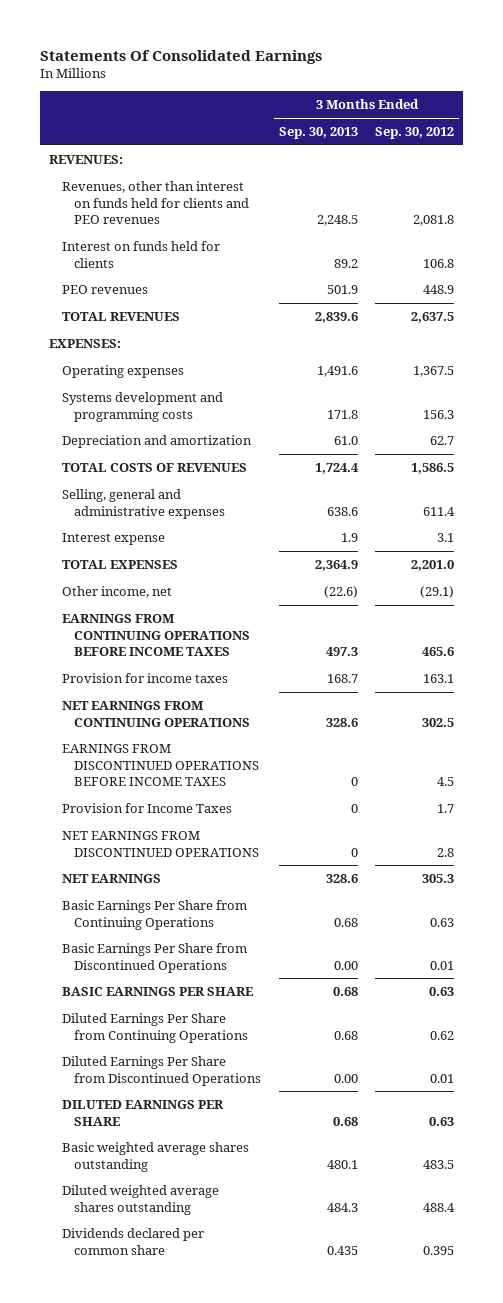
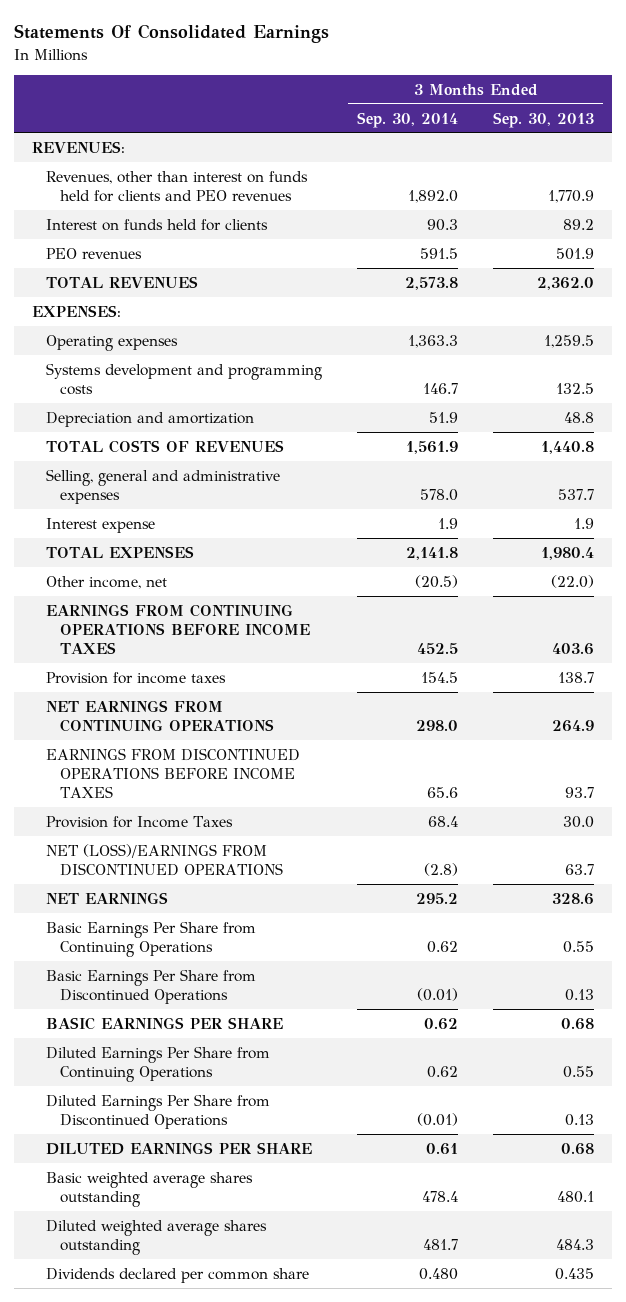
- | 3 Months Ended Sep. 30, 2013 | 3 Months Ended Sep. 30, 2012
+ | 3 Months Ended Sep. 30, 2014 | 3 Months Ended Sep. 30, 2013
- Revenues, other than interest on funds held for clients and PEO revenues | 2,248.5 | 2,081.8
+ Revenues, other than interest on funds held for clients and PEO revenues | 1,892.0 | 1,770.9
- TOTAL REVENUES | 2,839.6 | 2,637.5
+ TOTAL REVENUES | 2,573.8 | 2,362.0
- Operating expenses | 1,491.6 | 1,367.5
- Systems development and programming costs | 171.8 | 156.3
- Depreciation and amortization | 61.0 | 62.7
- TOTAL COSTS OF REVENUES | 1,724.4 | 1,586.5
- Selling, general and administrative expenses | 638.6 | 611.4
+ Operating expenses | 1,363.3 | 1,259.5
+ Systems development and programming costs | 146.7 | 132.5
+ Depreciation and amortization | 51.9 | 48.8
+ TOTAL COSTS OF REVENUES | 1,561.9 | 1,440.8
+ Selling, general and administrative expenses | 578.0 | 537.7
- TOTAL EXPENSES | 2,364.9 | 2,201.0
- Other income, net | (22.6) | (29.1)
- EARNINGS FROM CONTINUING OPERATIONS BEFORE INCOME TAXES | 497.3 | 465.6
- Provision for income taxes | 168.7 | 163.1
- NET EARNINGS FROM CONTINUING OPERATIONS | 328.6 | 302.5
- EARNINGS FROM DISCONTINUED OPERATIONS BEFORE INCOME TAXES | 0 | 4.5
- Provision for Income Taxes | 0 | 1.7
- NET EARNINGS FROM DISCONTINUED OPERATIONS | 0 | 2.8
+ TOTAL EXPENSES | 2,141.8 | 1,980.4
+ Other income, net | (20.5) | (22.0)
+ EARNINGS FROM CONTINUING OPERATIONS BEFORE INCOME TAXES | 452.5 | 403.6
+ Provision for income taxes | 154.5 | 138.7
+ NET EARNINGS FROM CONTINUING OPERATIONS | 298.0 | 264.9
+ EARNINGS FROM DISCONTINUED OPERATIONS BEFORE INCOME TAXES | 65.6 | 93.7
+ Provision for Income Taxes | 68.4 | 30.0
+ NET (LOSS)/EARNINGS FROM DISCONTINUED OPERATIONS | (2.8) | 63.7
- Basic Earnings Per Share from Continuing Operations | 0.68 | 0.63
- Basic Earnings Per Share from Discontinued Operations | 0.00 | 0.01
+ Basic Earnings Per Share from Continuing Operations | 0.62 | 0.55
+ Basic Earnings Per Share from Discontinued Operations | (0.01) | 0.13
- Diluted Earnings Per Share from Continuing Operations | 0.68 | 0.62
- Diluted Earnings Per Share from Discontinued Operations | 0.00 | 0.01
+ Diluted Earnings Per Share from Continuing Operations | 0.62 | 0.55
+ Diluted Earnings Per Share from Discontinued Operations | (0.01) | 0.13

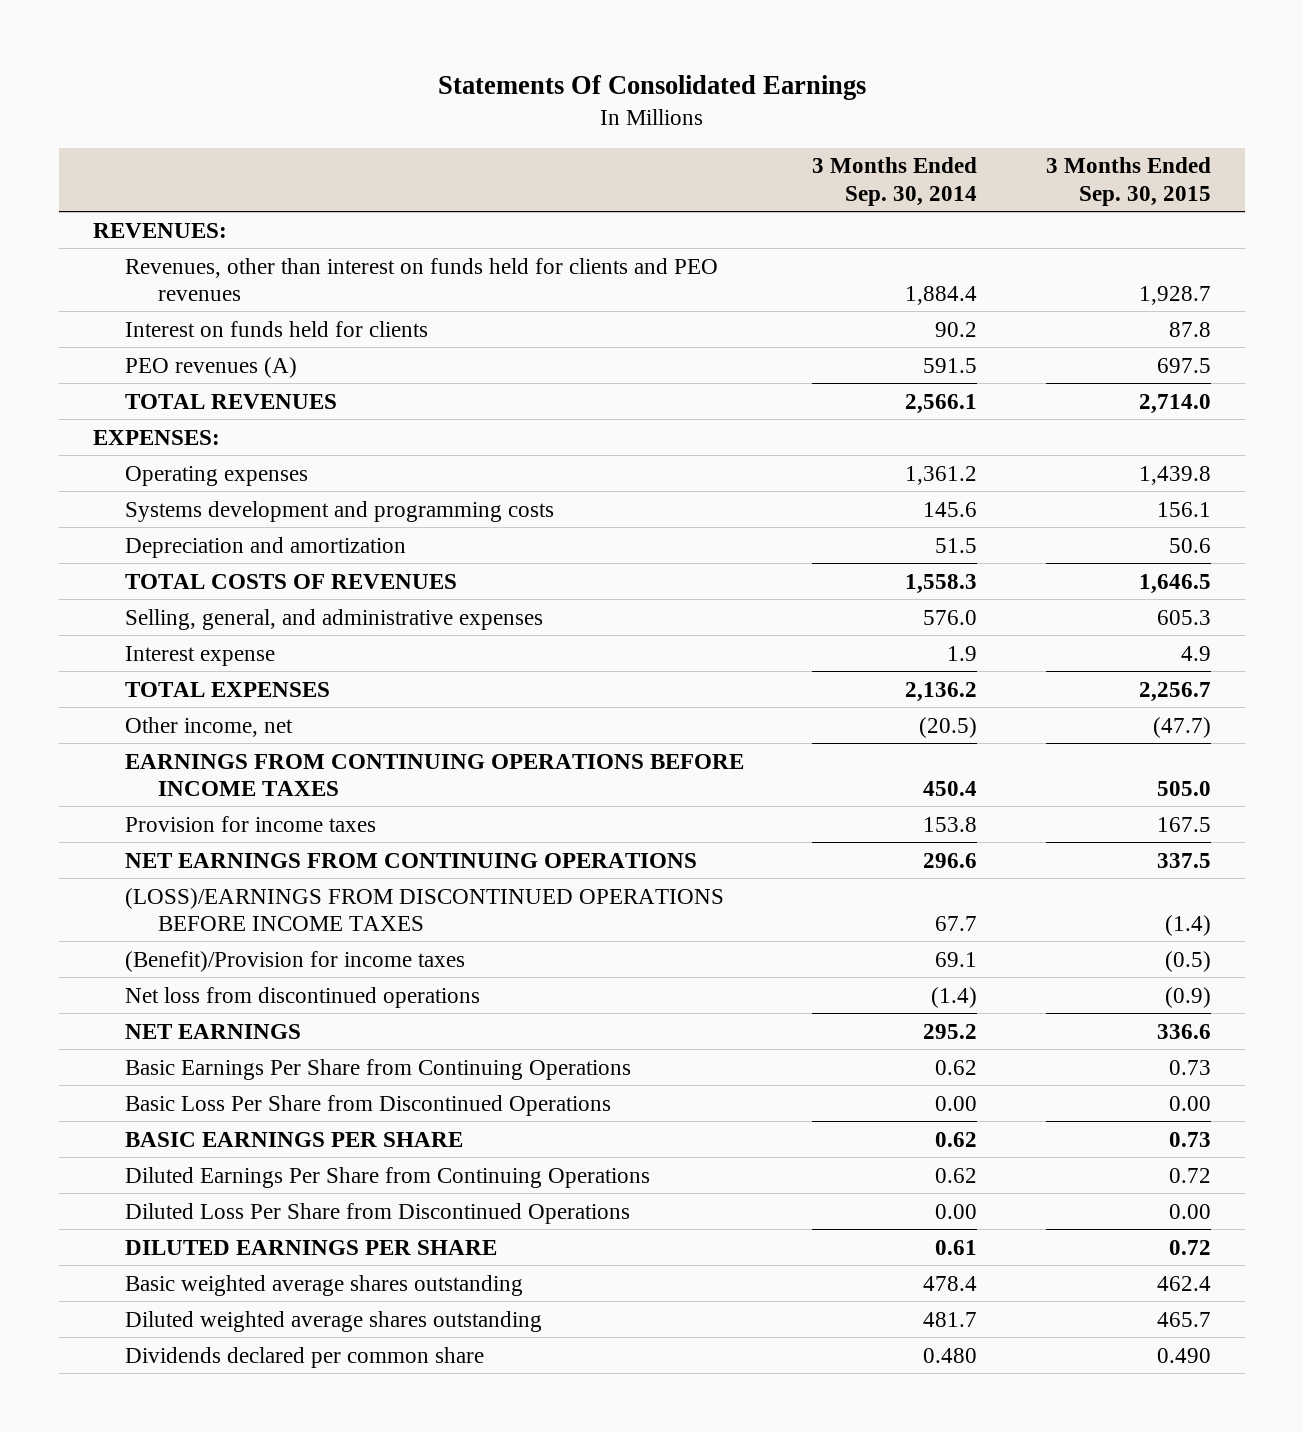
- | 3 Months Ended Sep. 30, 2014 | 3 Months Ended Sep. 30, 2013
+ | 3 Months Ended Sep. 30, 2014 | 3 Months Ended Sep. 30, 2015
- Revenues, other than interest on funds held for clients and PEO revenues | 1,892.0 | 1,770.9
- Interest on funds held for clients | 90.3 | 89.2
- PEO revenues | 591.5 | 501.9
- TOTAL REVENUES | 2,573.8 | 2,362.0
+ Revenues, other than interest on funds held for clients and PEO revenues | 1,884.4 | 1,928.7
+ Interest on funds held for clients | 90.2 | 87.8
+ PEO revenues (A) | 591.5 | 697.5
+ TOTAL REVENUES | 2,566.1 | 2,714.0
- Operating expenses | 1,363.3 | 1,259.5
- Systems development and programming costs | 146.7 | 132.5
- Depreciation and amortization | 51.9 | 48.8
- TOTAL COSTS OF REVENUES | 1,561.9 | 1,440.8
- Selling, general and administrative expenses | 578.0 | 537.7
+ Operating expenses | 1,361.2 | 1,439.8
+ Systems development and programming costs | 145.6 | 156.1
+ Depreciation and amortization | 51.5 | 50.6
+ TOTAL COSTS OF REVENUES | 1,558.3 | 1,646.5
+ Selling, general, and administrative expenses | 576.0 | 605.3
- TOTAL EXPENSES | 2,141.8 | 1,980.4
+ TOTAL EXPENSES | 2,136.2 | 2,256.7
- EARNINGS FROM CONTINUING OPERATIONS BEFORE INCOME TAXES | 452.5 | 403.6
- Provision for income taxes | 154.5 | 138.7
- NET EARNINGS FROM CONTINUING OPERATIONS | 298.0 | 264.9
- EARNINGS FROM DISCONTINUED OPERATIONS BEFORE INCOME TAXES | 65.6 | 93.7
- Provision for Income Taxes | 68.4 | 30.0
- NET (LOSS)/EARNINGS FROM DISCONTINUED OPERATIONS | (2.8) | 63.7
+ EARNINGS FROM CONTINUING OPERATIONS BEFORE INCOME TAXES | 450.4 | 505.0
+ Provision for income taxes | 153.8 | 167.5
+ NET EARNINGS FROM CONTINUING OPERATIONS | 296.6 | 337.5
+ (LOSS)/EARNINGS FROM DISCONTINUED OPERATIONS BEFORE INCOME TAXES | 67.7 | (1.4)
+ (Benefit)/Provision for income taxes | 69.1 | (0.5)
+ Net loss from discontinued operations | (1.4) | (0.9)
- Basic Earnings Per Share from Discontinued Operations | (0.01) | 0.13
+ Basic Loss Per Share from Discontinued Operations | 0.00 | 0.00
- Diluted Earnings Per Share from Discontinued Operations | (0.01) | 0.13
+ Diluted Loss Per Share from Discontinued Operations | 0.00 | 0.00

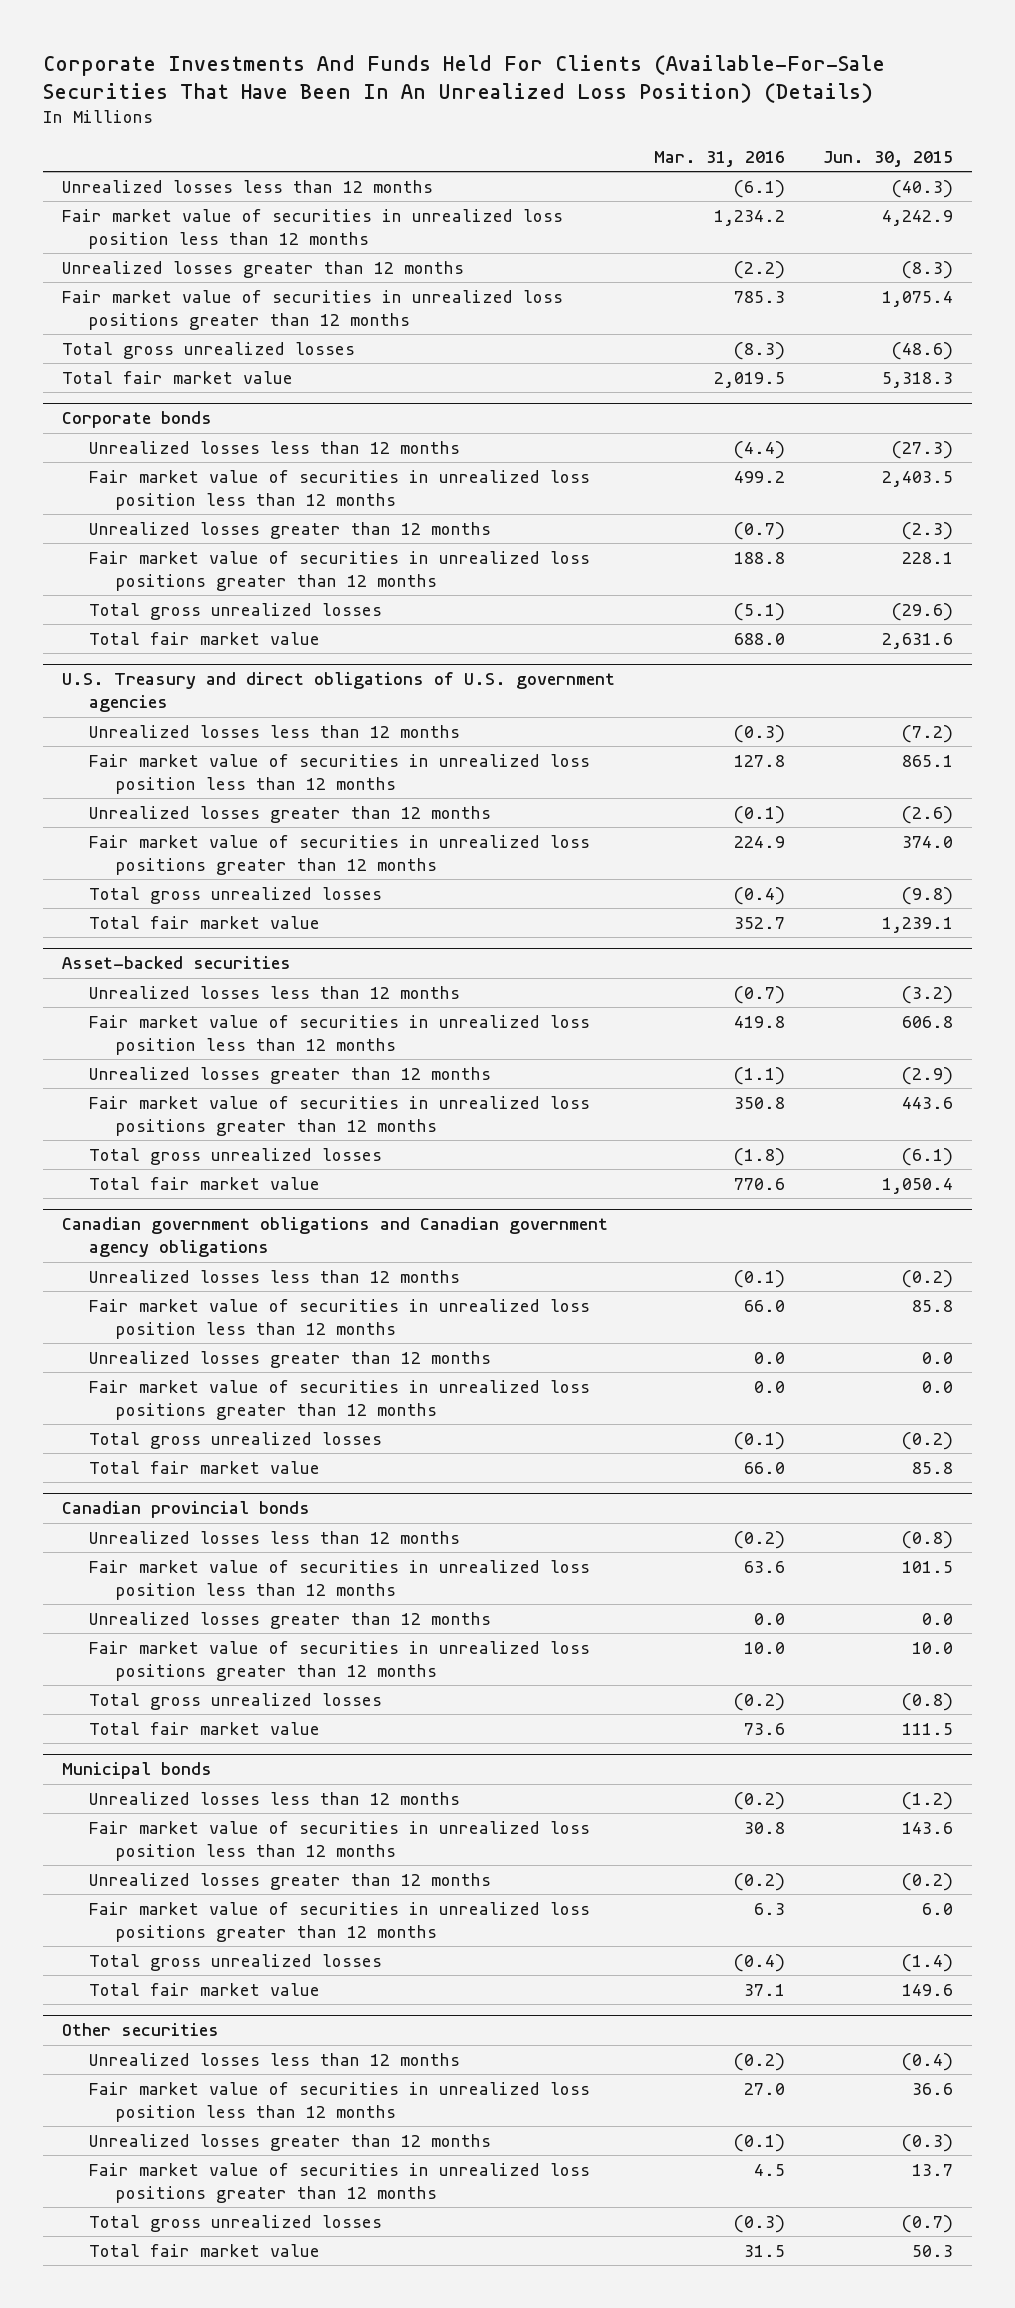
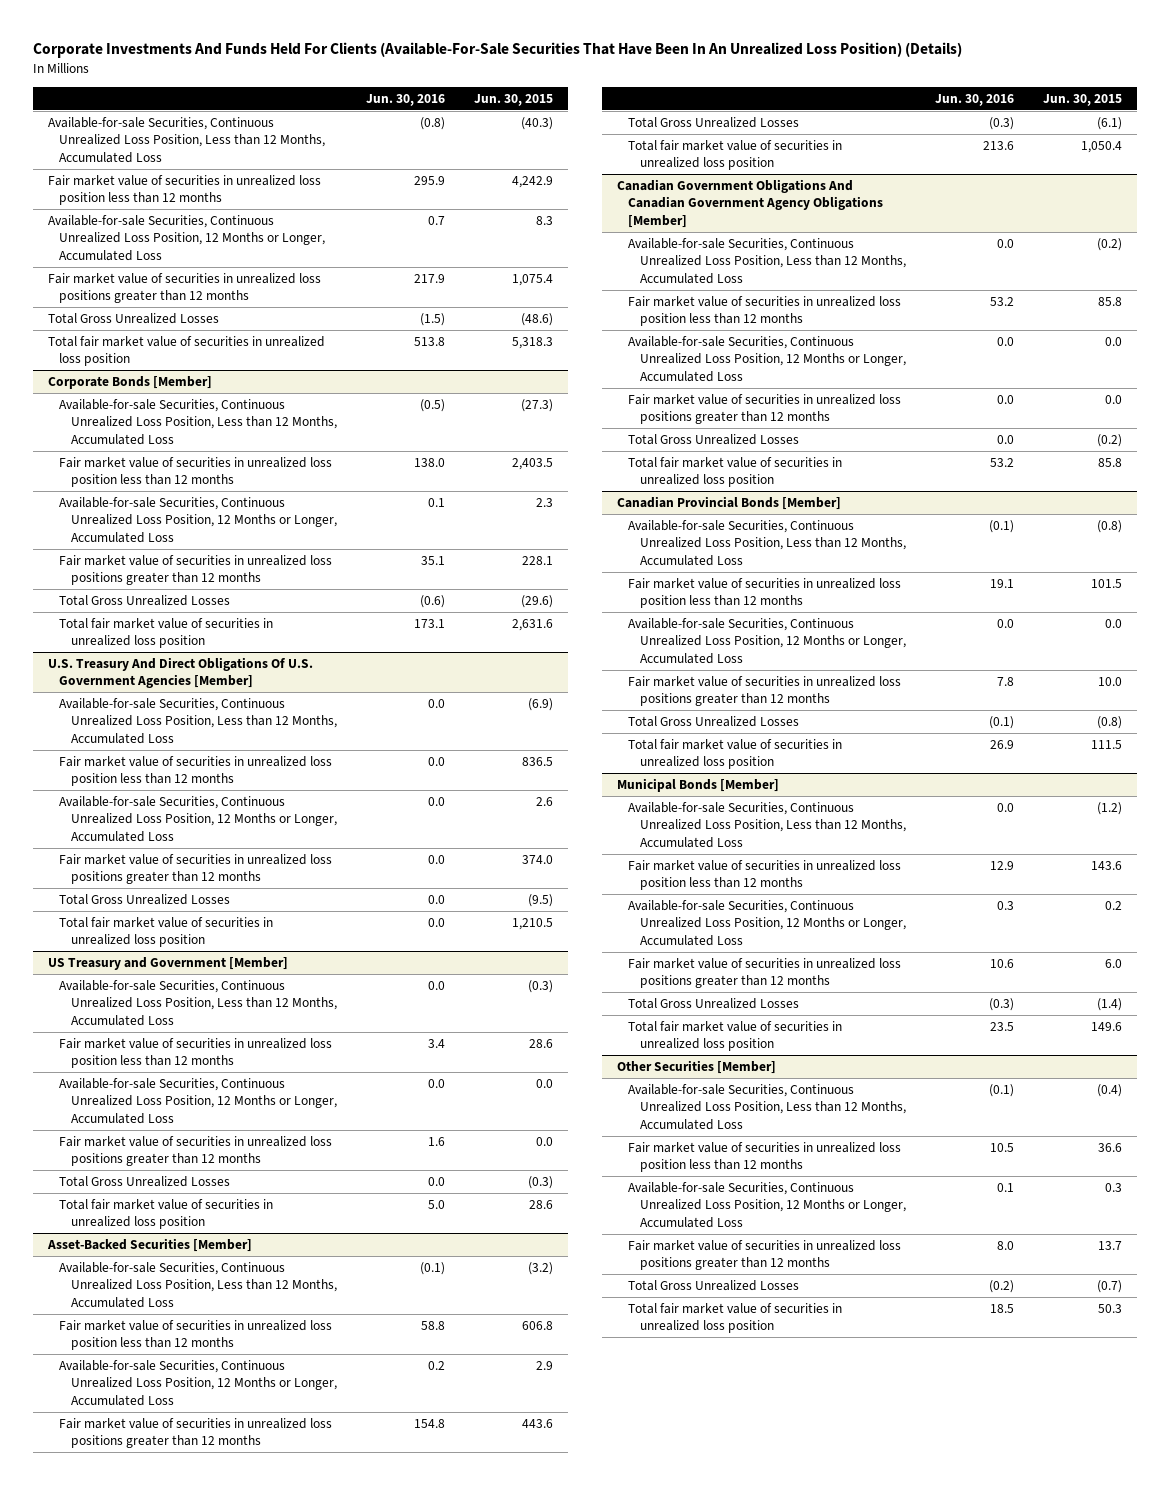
- | Mar. 31, 2016 | Jun. 30, 2015
+ | Jun. 30, 2016 | Jun. 30, 2015
- Unrealized losses less than 12 months | (6.1) | (40.3)
+ Available-for-sale Securities, Continuous Unrealized Loss Position, Less than 12 Months, Accumulated Loss | (0.8) | (40.3)
- Unrealized losses greater than 12 months | (2.2) | (8.3)
+ Available-for-sale Securities, Continuous Unrealized Loss Position, 12 Months or Longer, Accumulated Loss | 0.7 | 8.3
- Total gross unrealized losses | (8.3) | (48.6)
- Total fair market value | 2,019.5 | 5,318.3
- Corporate bonds
- Unrealized losses less than 12 months | (4.4) | (27.3)
+ Total Gross Unrealized Losses | (1.5) | (48.6)
+ Total fair market value of securities in unrealized loss position | 513.8 | 5,318.3
+ Corporate Bonds [Member]
+ Available-for-sale Securities, Continuous Unrealized Loss Position, Less than 12 Months, Accumulated Loss | (0.5) | (27.3)
- Unrealized losses greater than 12 months | (0.7) | (2.3)
+ Available-for-sale Securities, Continuous Unrealized Loss Position, 12 Months or Longer, Accumulated Loss | 0.1 | 2.3
- Total gross unrealized losses | (5.1) | (29.6)
- Total fair market value | 688.0 | 2,631.6
- U.S. Treasury and direct obligations of U.S. government agencies
- Unrealized losses less than 12 months | (0.3) | (7.2)
- Fair market value of securities in unrealized loss position less than 12 months | 127.8 | 865.1
- Unrealized losses greater than 12 months | (0.1) | (2.6)
+ Total Gross Unrealized Losses | (0.6) | (29.6)
+ Total fair market value of securities in unrealized loss position | 173.1 | 2,631.6
+ U.S. Treasury And Direct Obligations Of U.S. Government Agencies [Member]
+ Available-for-sale Securities, Continuous Unrealized Loss Position, Less than 12 Months, Accumulated Loss | 0.0 | (6.9)
+ Fair market value of securities in unrealized loss position less than 12 months | 0.0 | 836.5
+ Available-for-sale Securities, Continuous Unrealized Loss Position, 12 Months or Longer, Accumulated Loss | 0.0 | 2.6
- Total gross unrealized losses | (0.4) | (9.8)
- Total fair market value | 352.7 | 1,239.1
- Asset-backed securities
- Unrealized losses less than 12 months | (0.7) | (3.2)
+ Total Gross Unrealized Losses | 0.0 | (9.5)
+ Total fair market value of securities in unrealized loss position | 0.0 | 1,210.5
+ US Treasury and Government [Member]
+ Available-for-sale Securities, Continuous Unrealized Loss Position, Less than 12 Months, Accumulated Loss | 0.0 | (0.3)
+ Fair market value of securities in unrealized loss position less than 12 months | 3.4 | 28.6
+ Available-for-sale Securities, Continuous Unrealized Loss Position, 12 Months or Longer, Accumulated Loss | 0.0 | 0.0
+ Fair market value of securities in unrealized loss positions greater than 12 months | 1.6 | 0.0
+ Total Gross Unrealized Losses | 0.0 | (0.3)
+ Total fair market value of securities in unrealized loss position | 5.0 | 28.6
+ Asset-Backed Securities [Member]
+ Available-for-sale Securities, Continuous Unrealized Loss Position, Less than 12 Months, Accumulated Loss | (0.1) | (3.2)
- Unrealized losses greater than 12 months | (1.1) | (2.9)
+ Available-for-sale Securities, Continuous Unrealized Loss Position, 12 Months or Longer, Accumulated Loss | 0.2 | 2.9
- Total gross unrealized losses | (1.8) | (6.1)
- Total fair market value | 770.6 | 1,050.4
- Canadian government obligations and Canadian government agency obligations
- Unrealized losses less than 12 months | (0.1) | (0.2)
+ Total Gross Unrealized Losses | (0.3) | (6.1)
+ Total fair market value of securities in unrealized loss position | 213.6 | 1,050.4
+ Canadian Government Obligations And Canadian Government Agency Obligations [Member]
+ Available-for-sale Securities, Continuous Unrealized Loss Position, Less than 12 Months, Accumulated Loss | 0.0 | (0.2)
- Unrealized losses greater than 12 months | 0.0 | 0.0
+ Available-for-sale Securities, Continuous Unrealized Loss Position, 12 Months or Longer, Accumulated Loss | 0.0 | 0.0
- Total gross unrealized losses | (0.1) | (0.2)
- Total fair market value | 66.0 | 85.8
- Canadian provincial bonds
- Unrealized losses less than 12 months | (0.2) | (0.8)
+ Total Gross Unrealized Losses | 0.0 | (0.2)
+ Total fair market value of securities in unrealized loss position | 53.2 | 85.8
+ Canadian Provincial Bonds [Member]
+ Available-for-sale Securities, Continuous Unrealized Loss Position, Less than 12 Months, Accumulated Loss | (0.1) | (0.8)
- Unrealized losses greater than 12 months | 0.0 | 0.0
+ Available-for-sale Securities, Continuous Unrealized Loss Position, 12 Months or Longer, Accumulated Loss | 0.0 | 0.0
- Total gross unrealized losses | (0.2) | (0.8)
- Total fair market value | 73.6 | 111.5
- Municipal bonds
- Unrealized losses less than 12 months | (0.2) | (1.2)
+ Total Gross Unrealized Losses | (0.1) | (0.8)
+ Total fair market value of securities in unrealized loss position | 26.9 | 111.5
+ Municipal Bonds [Member]
+ Available-for-sale Securities, Continuous Unrealized Loss Position, Less than 12 Months, Accumulated Loss | 0.0 | (1.2)
- Unrealized losses greater than 12 months | (0.2) | (0.2)
+ Available-for-sale Securities, Continuous Unrealized Loss Position, 12 Months or Longer, Accumulated Loss | 0.3 | 0.2
- Total gross unrealized losses | (0.4) | (1.4)
- Total fair market value | 37.1 | 149.6
- Other securities
- Unrealized losses less than 12 months | (0.2) | (0.4)
+ Total Gross Unrealized Losses | (0.3) | (1.4)
+ Total fair market value of securities in unrealized loss position | 23.5 | 149.6
+ Other Securities [Member]
+ Available-for-sale Securities, Continuous Unrealized Loss Position, Less than 12 Months, Accumulated Loss | (0.1) | (0.4)
- Unrealized losses greater than 12 months | (0.1) | (0.3)
+ Available-for-sale Securities, Continuous Unrealized Loss Position, 12 Months or Longer, Accumulated Loss | 0.1 | 0.3
- Total gross unrealized losses | (0.3) | (0.7)
- Total fair market value | 31.5 | 50.3
+ Total Gross Unrealized Losses | (0.2) | (0.7)
+ Total fair market value of securities in unrealized loss position | 18.5 | 50.3

